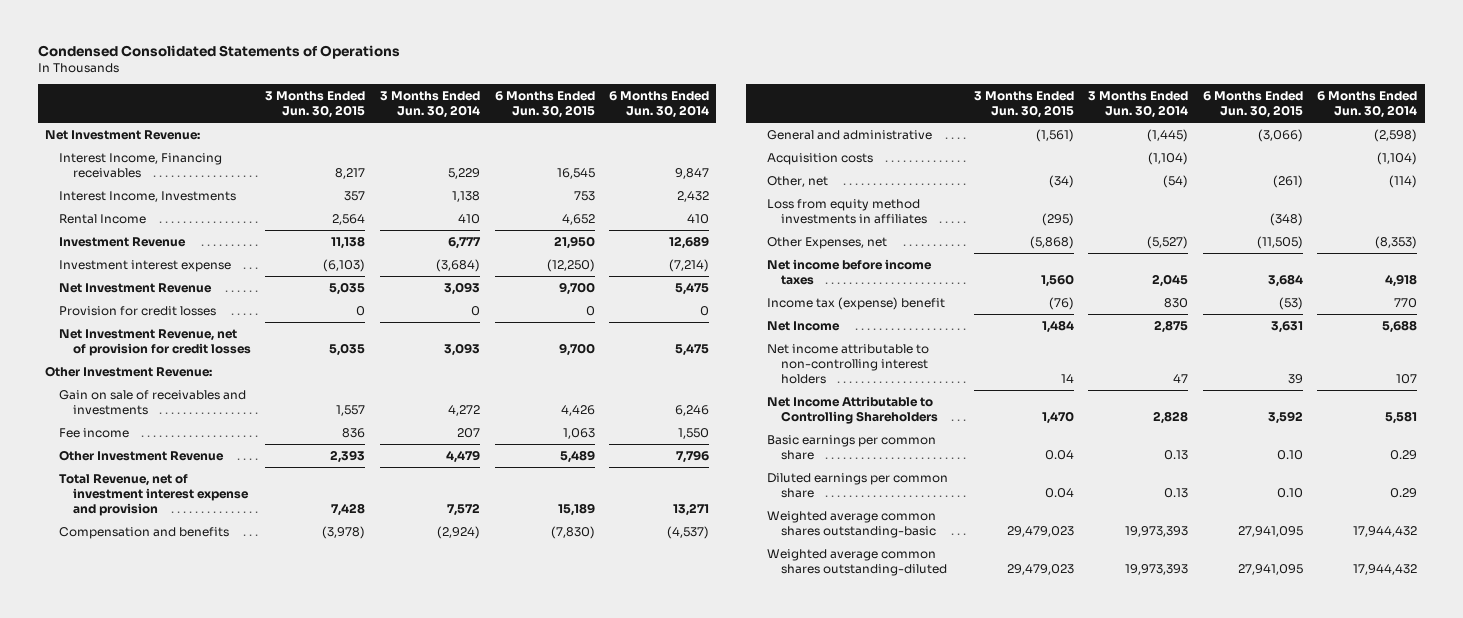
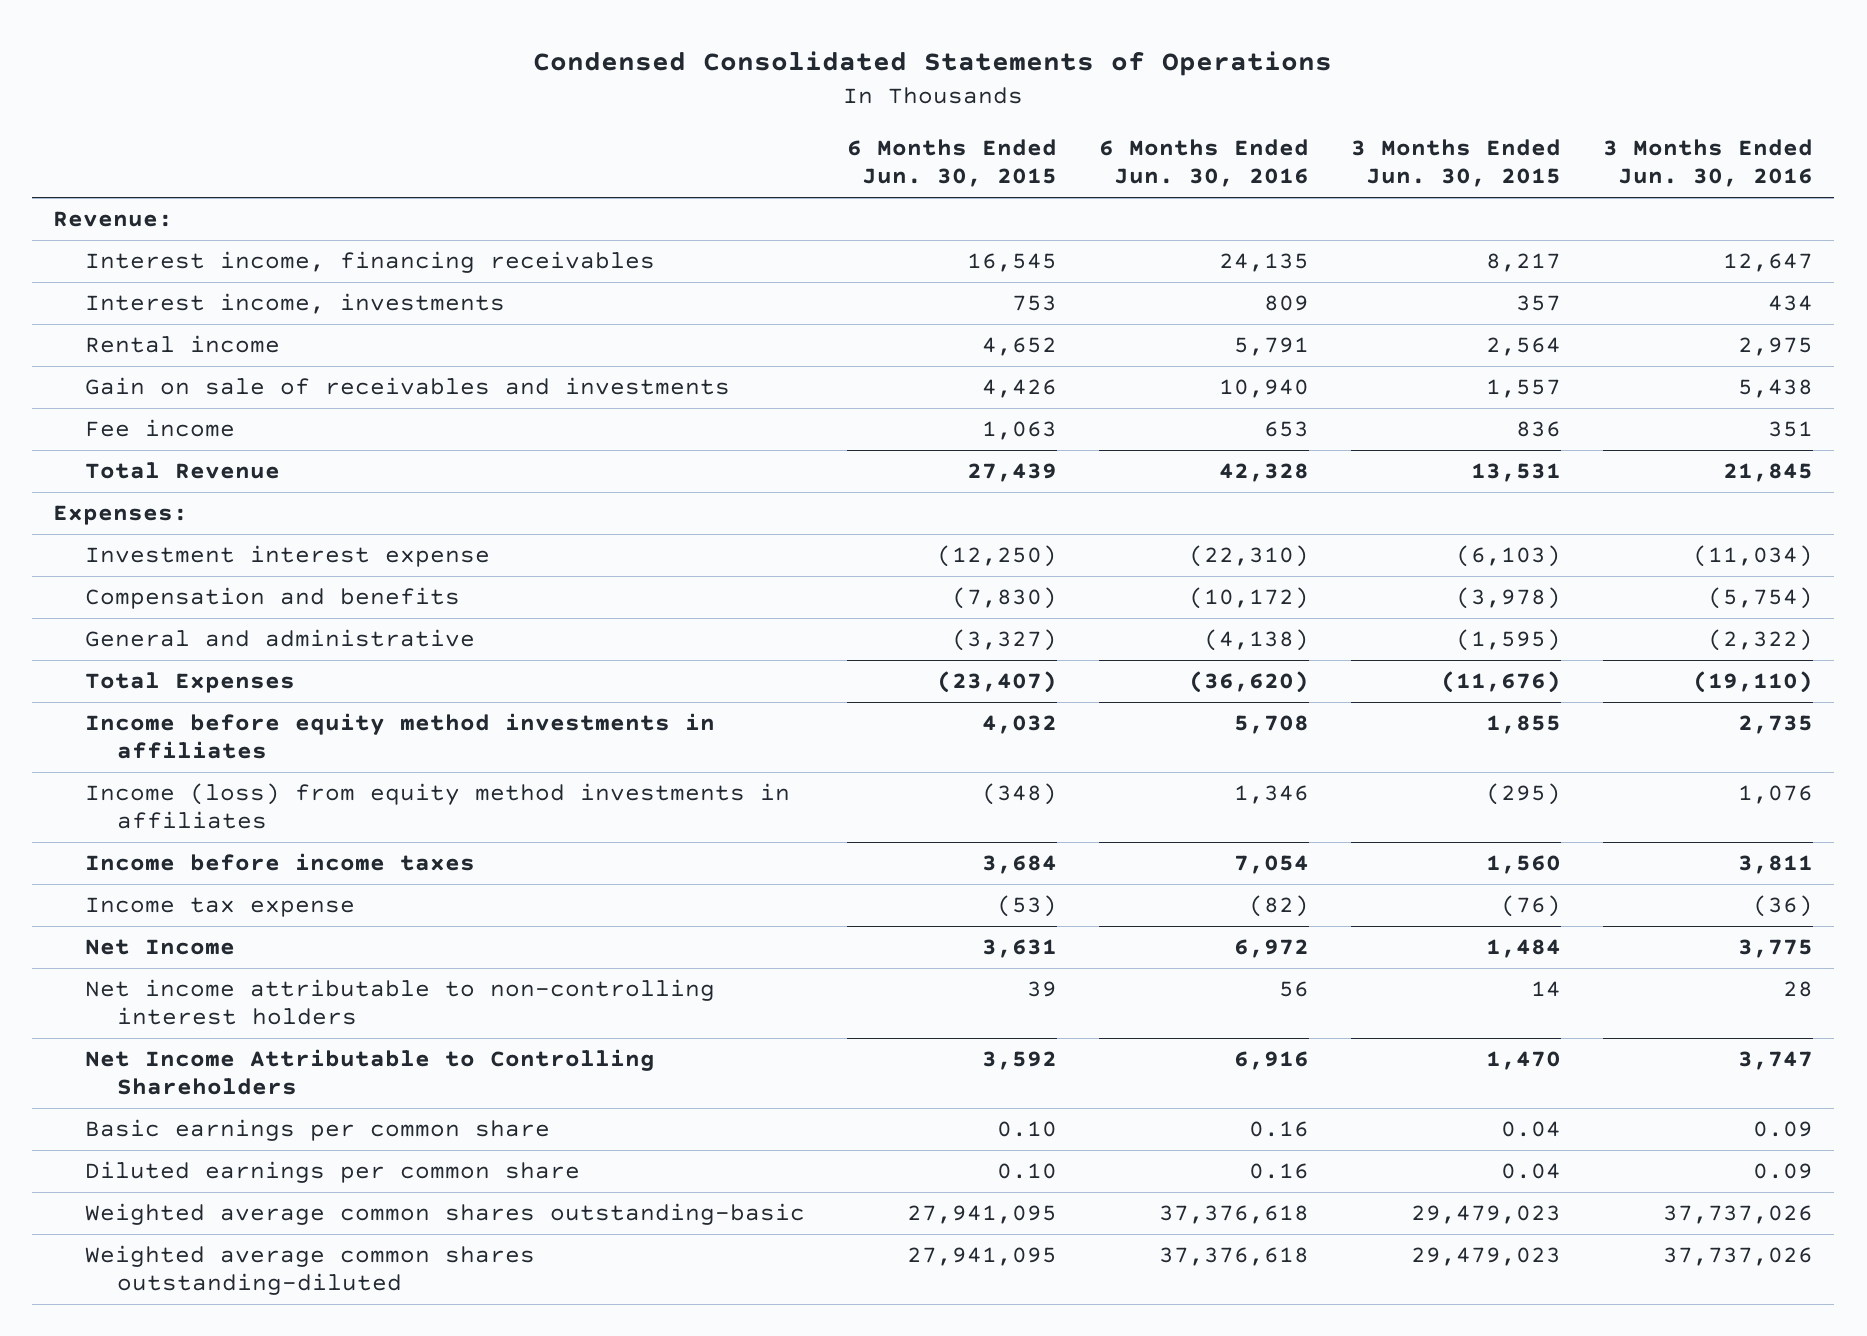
- | 3 Months Ended Jun. 30, 2015 | 3 Months Ended Jun. 30, 2014 | 6 Months Ended Jun. 30, 2015 | 6 Months Ended Jun. 30, 2014
+ | 6 Months Ended Jun. 30, 2015 | 6 Months Ended Jun. 30, 2016 | 3 Months Ended Jun. 30, 2015 | 3 Months Ended Jun. 30, 2016
- Net Investment Revenue:
- Interest Income, Financing receivables | 8,217 | 5,229 | 16,545 | 9,847
- Interest Income, Investments | 357 | 1,138 | 753 | 2,432
- Rental Income | 2,564 | 410 | 4,652 | 410
- Investment Revenue | 11,138 | 6,777 | 21,950 | 12,689
- Net Investment Revenue | 5,035 | 3,093 | 9,700 | 5,475
- Provision for credit losses | 0 | 0 | 0 | 0
- Net Investment Revenue, net of provision for credit losses | 5,035 | 3,093 | 9,700 | 5,475
- Other Investment Revenue:
+ Revenue:
+ Interest income, financing receivables | 16,545 | 24,135 | 8,217 | 12,647
+ Interest income, investments | 753 | 809 | 357 | 434
+ Rental income | 4,652 | 5,791 | 2,564 | 2,975
- Other Investment Revenue | 2,393 | 4,479 | 5,489 | 7,796
- Total Revenue, net of investment interest expense and provision | 7,428 | 7,572 | 15,189 | 13,271
+ Total Revenue | 27,439 | 42,328 | 13,531 | 21,845
+ Expenses:
moved down: Investment interest expense | (12,250) | (22,310) | (6,103) | (11,034)
- General and administrative | (1,561) | (1,445) | (3,066) | (2,598)
- Acquisition costs | | (1,104) | | (1,104)
- Other, net | (34) | (54) | (261) | (114)
- Loss from equity method investments in affiliates | (295) | | (348) |
- Other Expenses, net | (5,868) | (5,527) | (11,505) | (8,353)
- Net income before income taxes | 1,560 | 2,045 | 3,684 | 4,918
- Income tax (expense) benefit | (76) | 830 | (53) | 770
+ General and administrative | (3,327) | (4,138) | (1,595) | (2,322)
+ Total Expenses | (23,407) | (36,620) | (11,676) | (19,110)
+ Income before equity method investments in affiliates | 4,032 | 5,708 | 1,855 | 2,735
+ Income (loss) from equity method investments in affiliates | (348) | 1,346 | (295) | 1,076
+ Income before income taxes | 3,684 | 7,054 | 1,560 | 3,811
+ Income tax expense | (53) | (82) | (76) | (36)

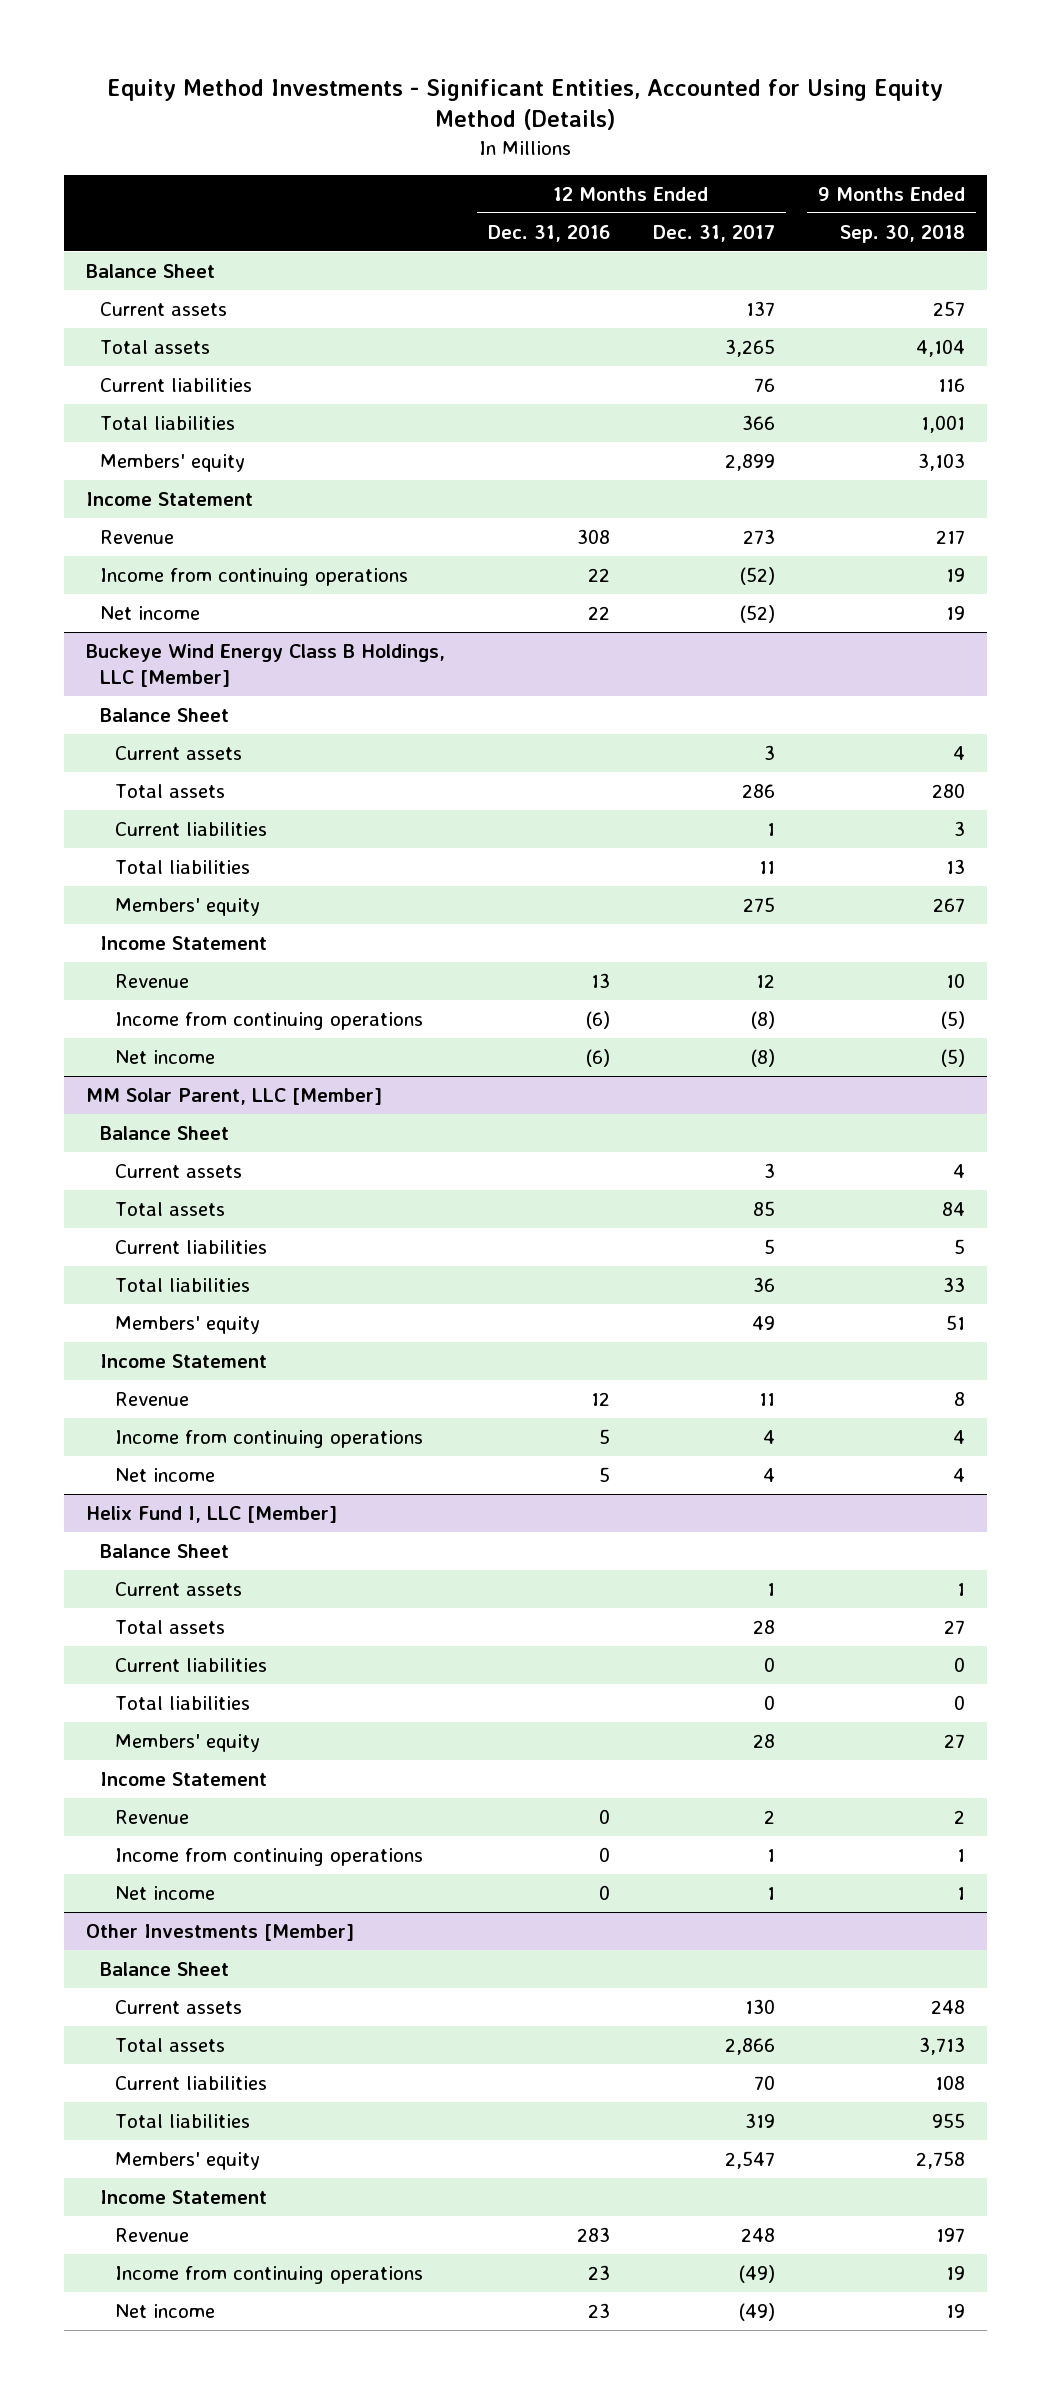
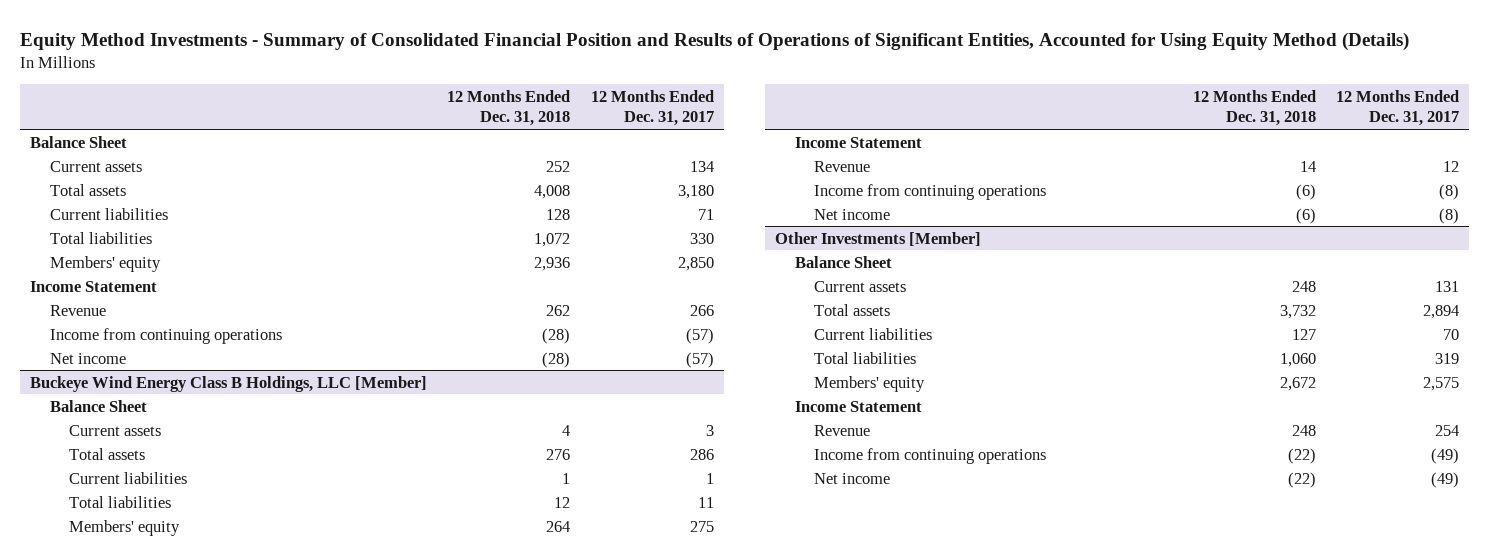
- Equity Method Investments - Significant Entities, Accounted for Using Equity Method (Details)
+ Equity Method Investments - Summary of Consolidated Financial Position and Results of Operations of Significant Entities, Accounted for Using Equity Method (Details)
- | 12 Months Ended Dec. 31, 2016 | 12 Months Ended Dec. 31, 2017 | 9 Months Ended Sep. 30, 2018
+ | 12 Months Ended Dec. 31, 2018 | 12 Months Ended Dec. 31, 2017
- Current assets | | 137 | 257
- Total assets | | 3,265 | 4,104
- Current liabilities | | 76 | 116
- Total liabilities | | 366 | 1,001
- Members' equity | | 2,899 | 3,103
+ Current assets | 252 | 134
+ Total assets | 4,008 | 3,180
+ Current liabilities | 128 | 71
+ Total liabilities | 1,072 | 330
+ Members' equity | 2,936 | 2,850
- Revenue | 308 | 273 | 217
- Income from continuing operations | 22 | (52) | 19
- Net income | 22 | (52) | 19
+ Revenue | 262 | 266
+ Income from continuing operations | (28) | (57)
+ Net income | (28) | (57)
- MM Solar Parent, LLC [Member]
- Balance Sheet
- Current assets | | 3 | 4
- Total assets | | 85 | 84
- Current liabilities | | 5 | 5
- Total liabilities | | 36 | 33
- Members' equity | | 49 | 51
- Income Statement
- Revenue | 12 | 11 | 8
- Income from continuing operations | 5 | 4 | 4
- Net income | 5 | 4 | 4
- Helix Fund I, LLC [Member]
- Balance Sheet
- Current assets | | 1 | 1
- Total assets | | 28 | 27
- Current liabilities | | 0 | 0
- Total liabilities | | 0 | 0
- Members' equity | | 28 | 27
- Income Statement
- Revenue | 0 | 2 | 2
- Income from continuing operations | 0 | 1 | 1
- Net income | 0 | 1 | 1
@ Other Investments [Member]
- Current assets | | 130 | 248
- Total assets | | 2,866 | 3,713
+ Current assets | 248 | 131
+ Total assets | 3,732 | 2,894
- Members' equity | | 2,547 | 2,758
+ Members' equity | 2,672 | 2,575
- Revenue | 283 | 248 | 197
+ Revenue | 248 | 254

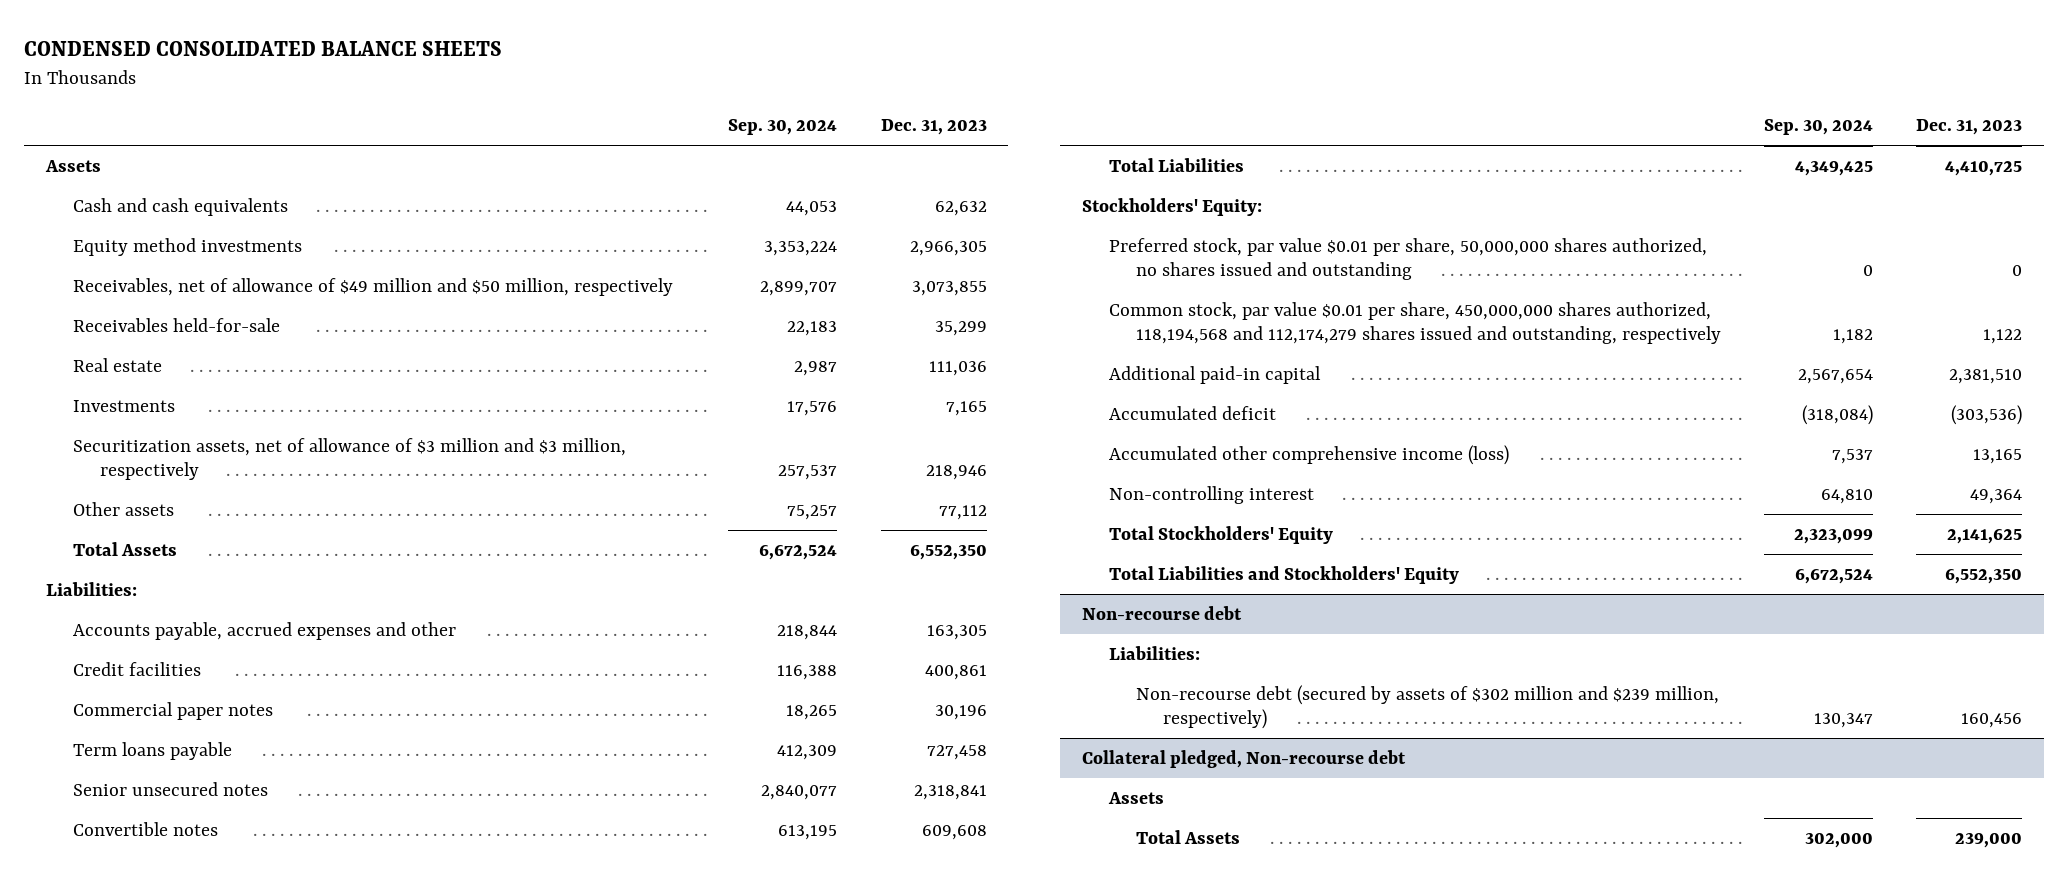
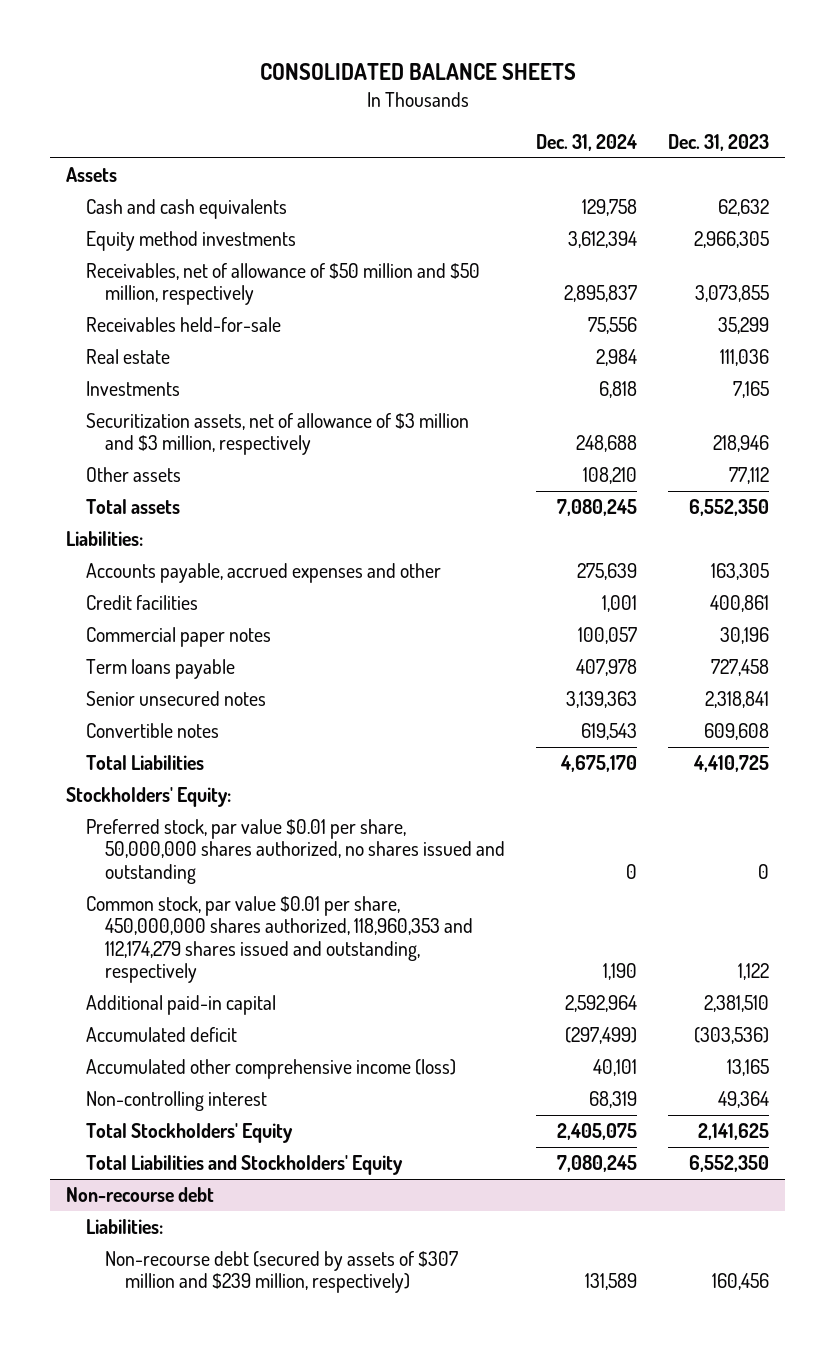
- CONDENSED CONSOLIDATED BALANCE SHEETS
+ CONSOLIDATED BALANCE SHEETS
- | Sep. 30, 2024 | Dec. 31, 2023
+ | Dec. 31, 2024 | Dec. 31, 2023
- Receivables, net of allowance of $49 million and $50 million, respectively | 2,899,707 | 3,073,855
+ Receivables, net of allowance of $50 million and $50 million, respectively | 2,895,837 | 3,073,855
- Total Assets | 6,672,524 | 6,552,350
+ Total assets | 7,080,245 | 6,552,350
- Common stock, par value $0.01 per share, 450,000,000 shares authorized, 118,194,568 and 112,174,279 shares issued and outstanding, respectively | 1,182 | 1,122
+ Common stock, par value $0.01 per share, 450,000,000 shares authorized, 118,960,353 and 112,174,279 shares issued and outstanding, respectively | 1,190 | 1,122
@ Non-recourse debt
- Non-recourse debt (secured by assets of $302 million and $239 million, respectively) | 130,347 | 160,456
- Collateral pledged, Non-recourse debt
- Assets
- Total Assets | 302,000 | 239,000
@ Non-recourse debt
+ Non-recourse debt (secured by assets of $307 million and $239 million, respectively) | 131,589 | 160,456

